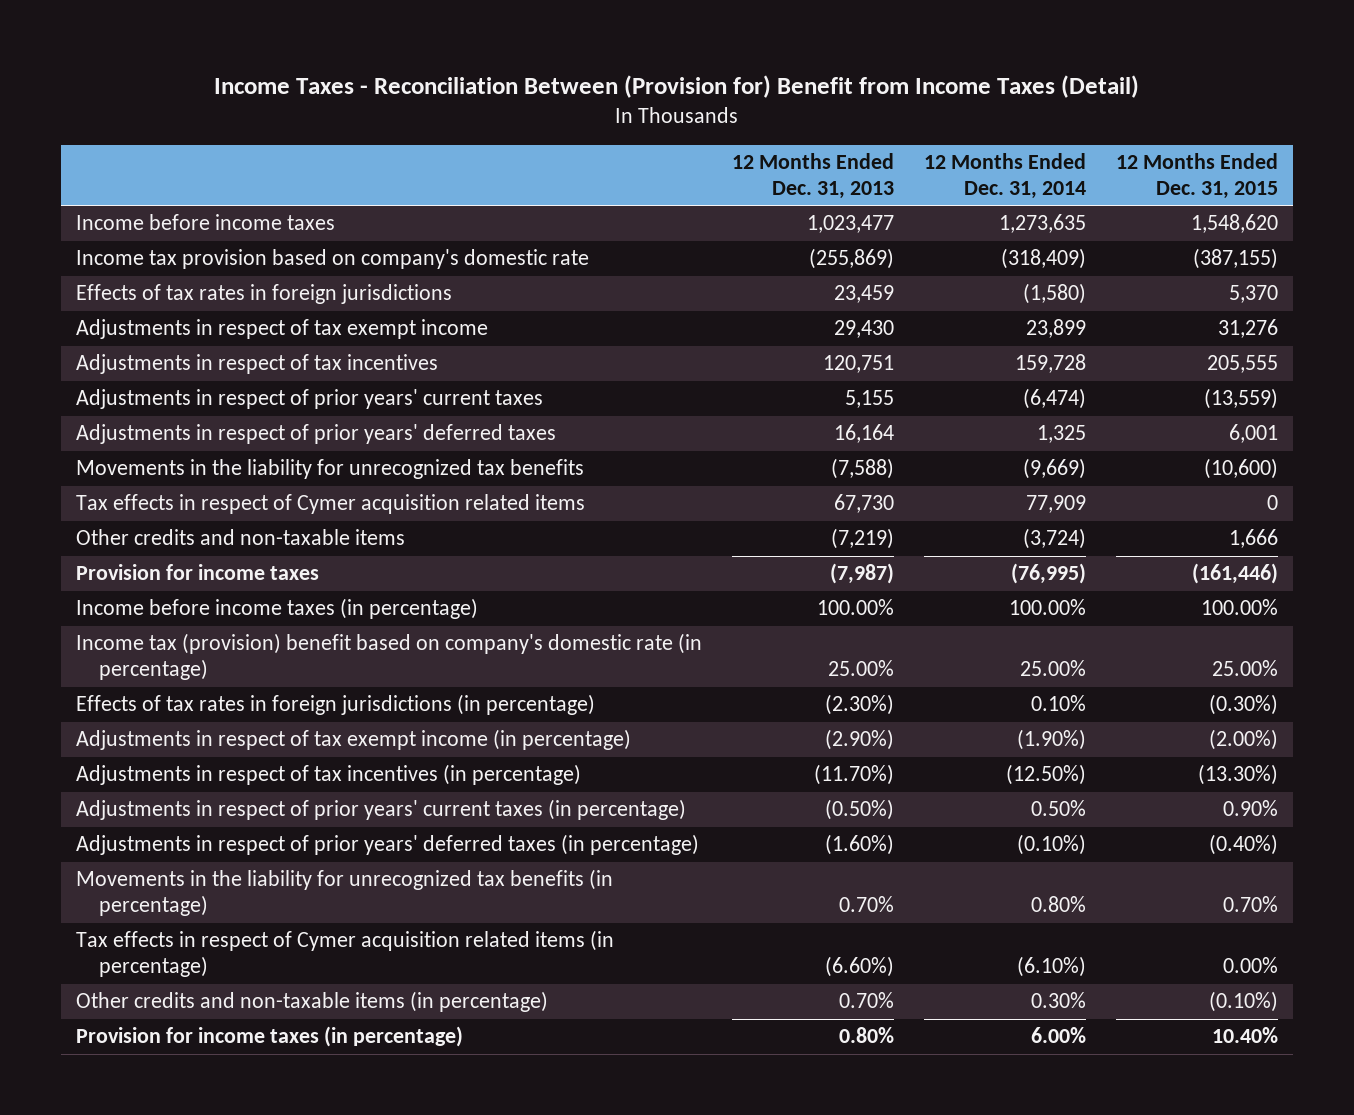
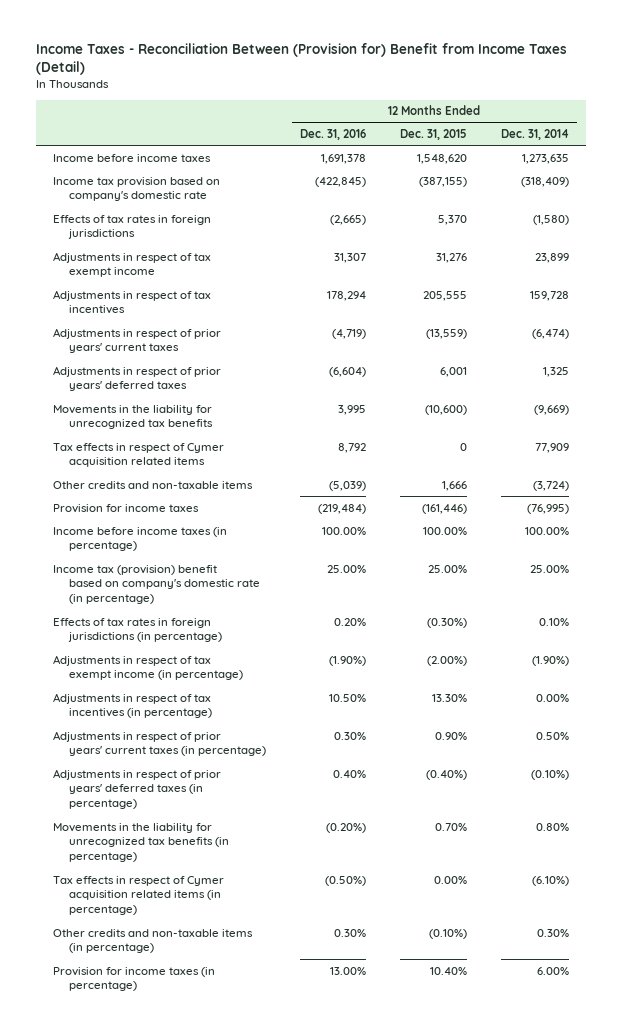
- | 12 Months Ended Dec. 31, 2013 | 12 Months Ended Dec. 31, 2014 | 12 Months Ended Dec. 31, 2015
+ | 12 Months Ended Dec. 31, 2016 | 12 Months Ended Dec. 31, 2015 | 12 Months Ended Dec. 31, 2014
- Adjustments in respect of tax incentives (in percentage) | (11.70%) | (12.50%) | (13.30%)
+ Adjustments in respect of tax incentives (in percentage) | 10.50% | 13.30% | 0.00%

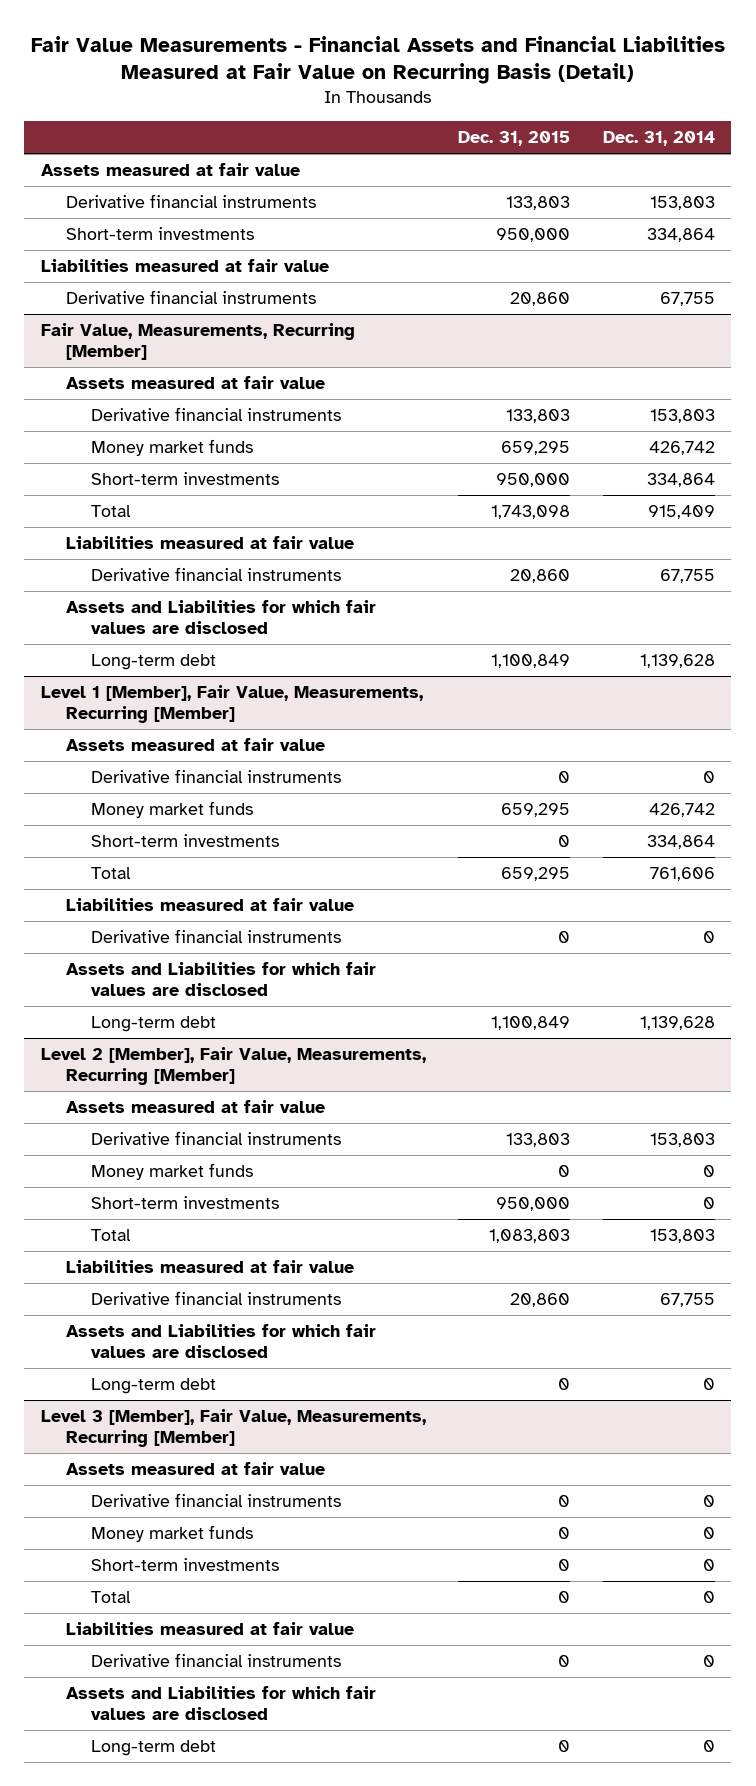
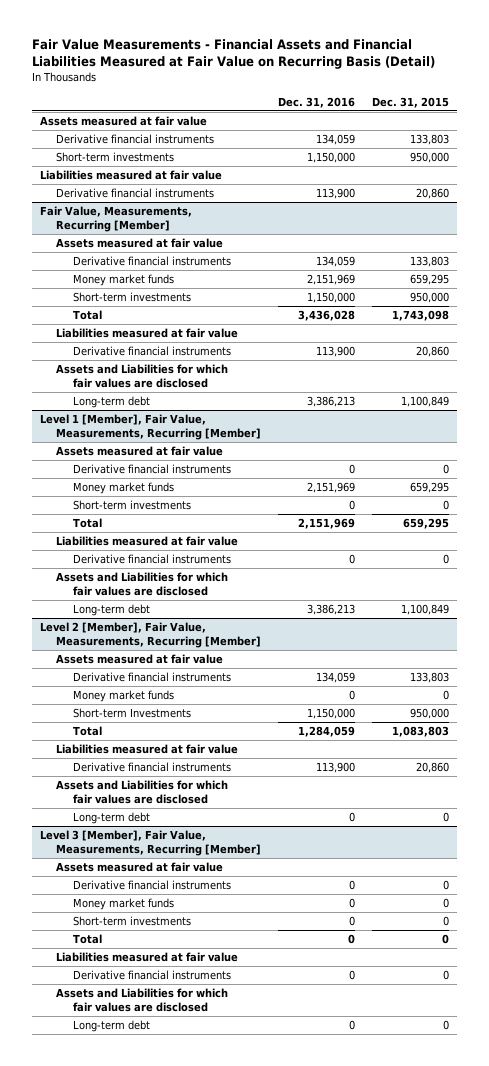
- | Dec. 31, 2015 | Dec. 31, 2014
+ | Dec. 31, 2016 | Dec. 31, 2015
@ Level 2 [Member], Fair Value, Measurements, Recurring [Member]
- Short-term investments | 950,000 | 0
+ Short-term Investments | 1,150,000 | 950,000

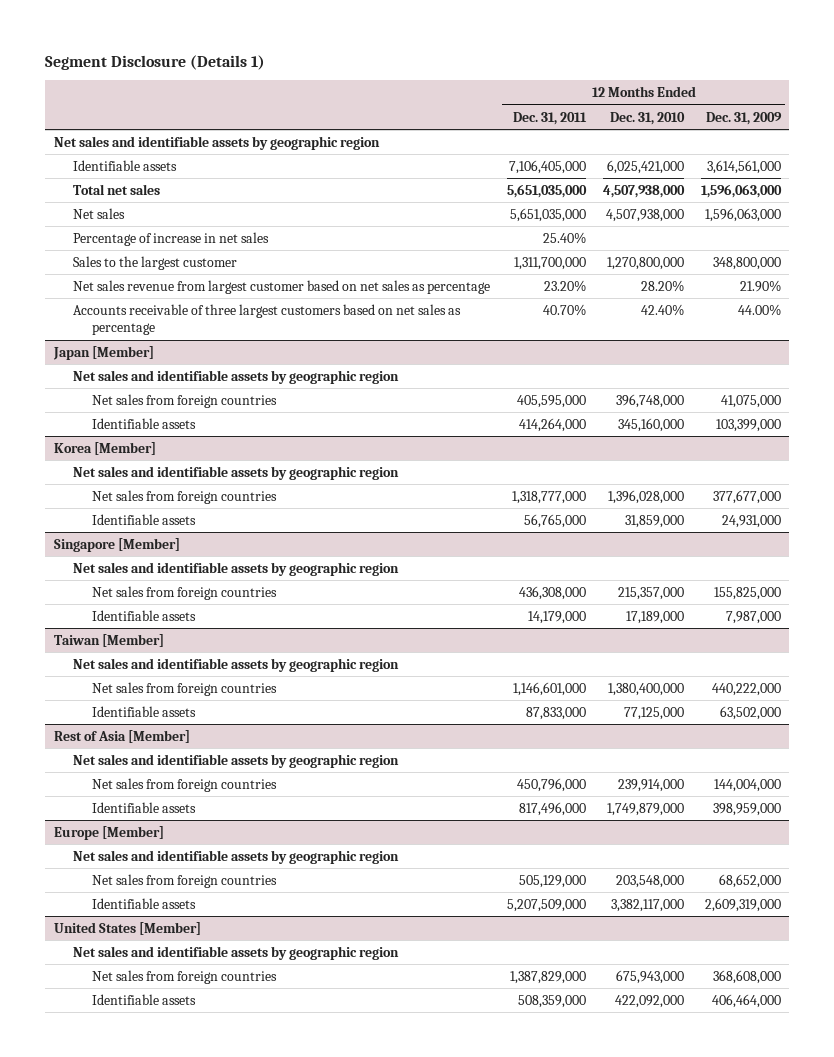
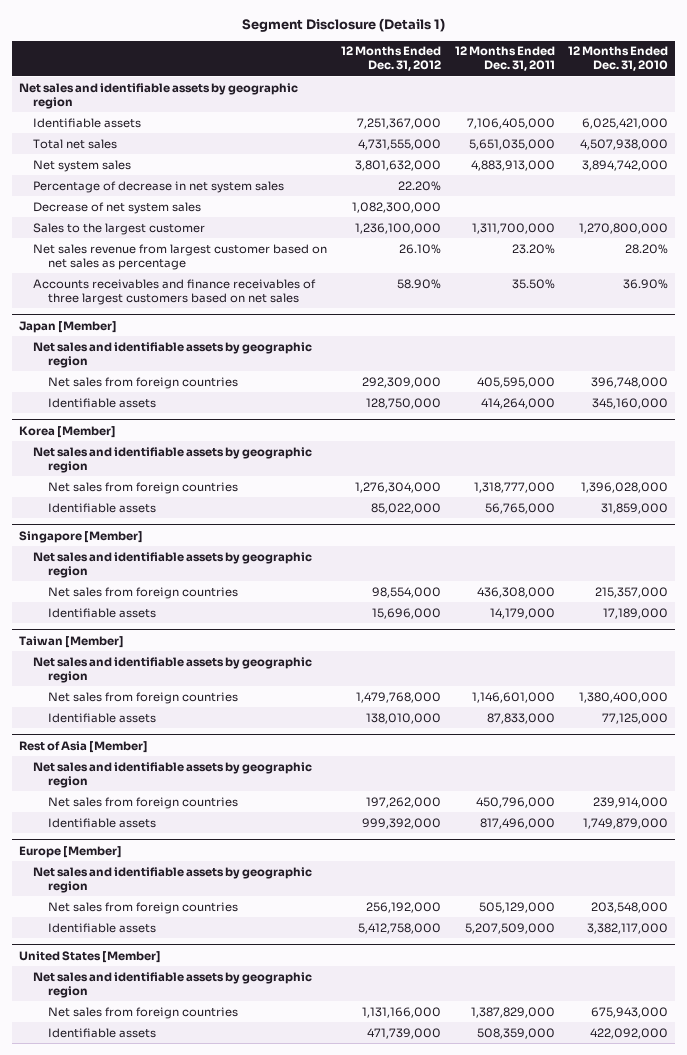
- | 12 Months Ended Dec. 31, 2011 | 12 Months Ended Dec. 31, 2010 | 12 Months Ended Dec. 31, 2009
+ | 12 Months Ended Dec. 31, 2012 | 12 Months Ended Dec. 31, 2011 | 12 Months Ended Dec. 31, 2010
- Net sales | 5,651,035,000 | 4,507,938,000 | 1,596,063,000
- Percentage of increase in net sales | 25.40% | |
+ Net system sales | 3,801,632,000 | 4,883,913,000 | 3,894,742,000
+ Percentage of decrease in net system sales | 22.20% | |
+ Decrease of net system sales | 1,082,300,000 | |
- Accounts receivable of three largest customers based on net sales as percentage | 40.70% | 42.40% | 44.00%
+ Accounts receivables and finance receivables of three largest customers based on net sales | 58.90% | 35.50% | 36.90%

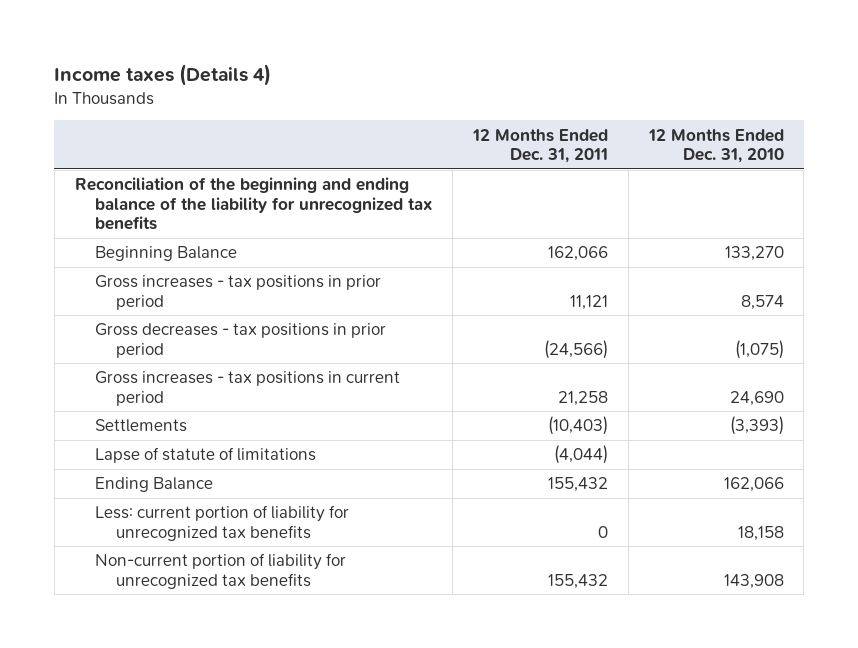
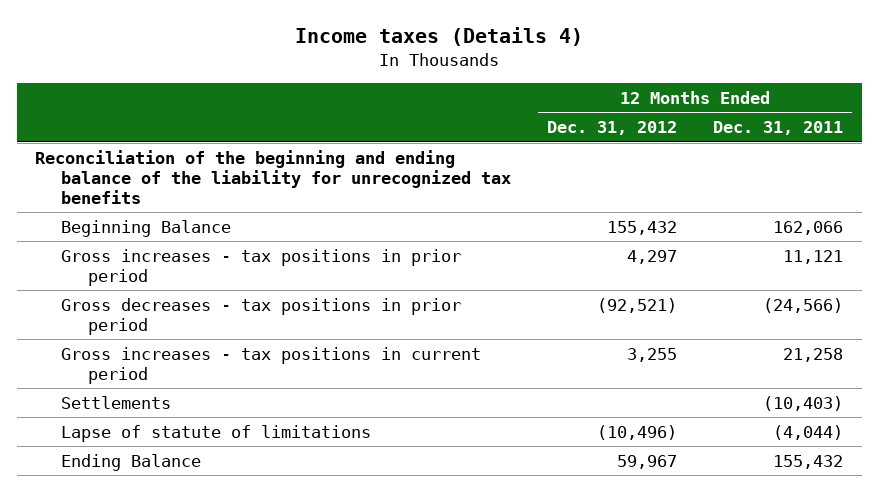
- | 12 Months Ended Dec. 31, 2011 | 12 Months Ended Dec. 31, 2010
+ | 12 Months Ended Dec. 31, 2012 | 12 Months Ended Dec. 31, 2011
- Less: current portion of liability for unrecognized tax benefits | 0 | 18,158
- Non-current portion of liability for unrecognized tax benefits | 155,432 | 143,908

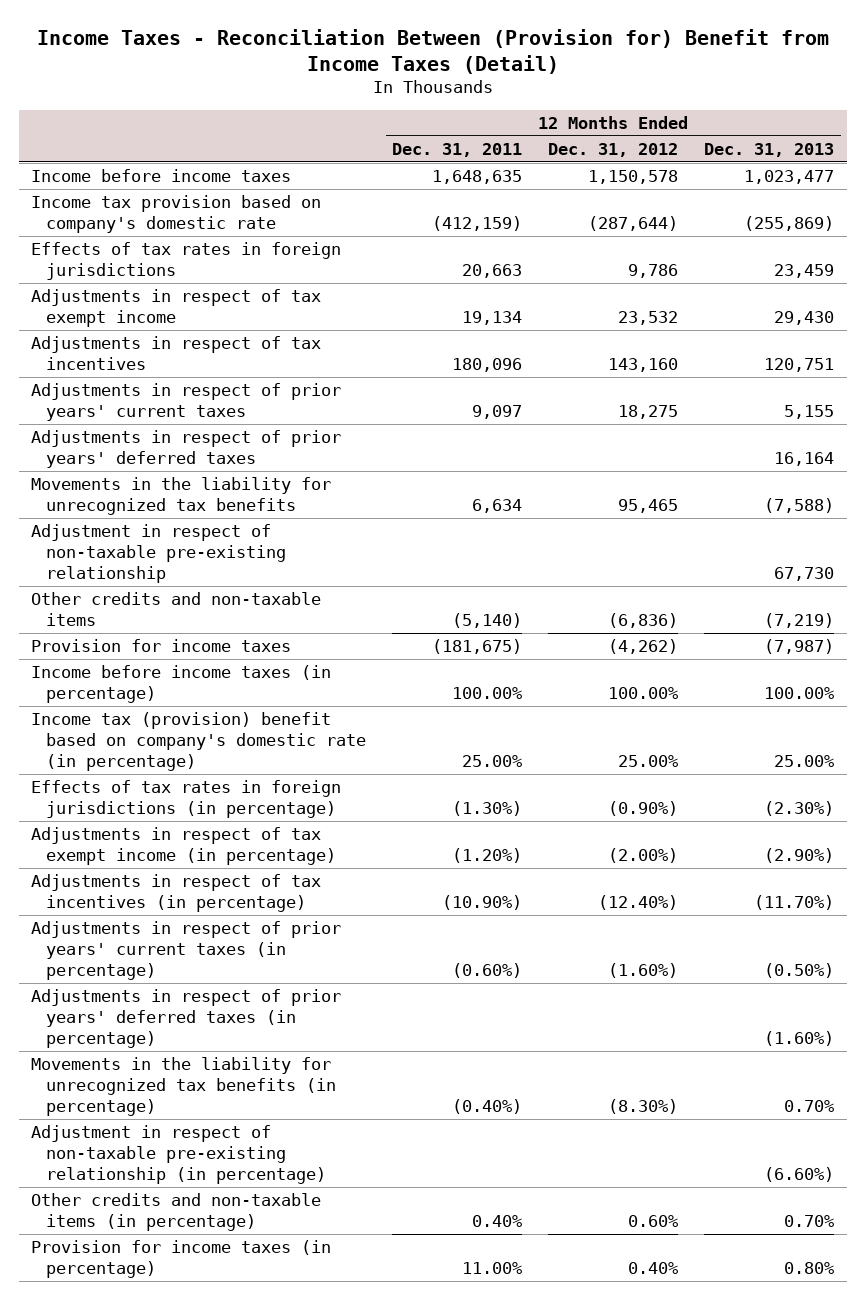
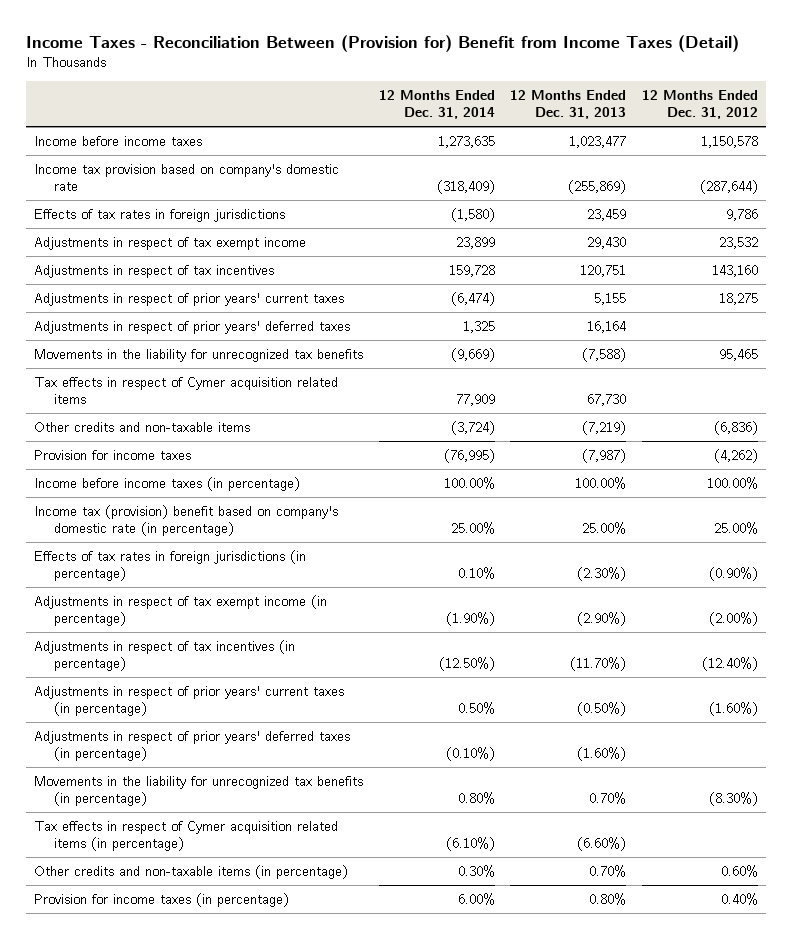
- | 12 Months Ended Dec. 31, 2011 | 12 Months Ended Dec. 31, 2012 | 12 Months Ended Dec. 31, 2013
+ | 12 Months Ended Dec. 31, 2014 | 12 Months Ended Dec. 31, 2013 | 12 Months Ended Dec. 31, 2012
- Adjustment in respect of non-taxable pre-existing relationship | | | 67,730
+ Tax effects in respect of Cymer acquisition related items | 77,909 | 67,730 |
- Adjustment in respect of non-taxable pre-existing relationship (in percentage) | | | (6.60%)
+ Tax effects in respect of Cymer acquisition related items (in percentage) | (6.10%) | (6.60%) |

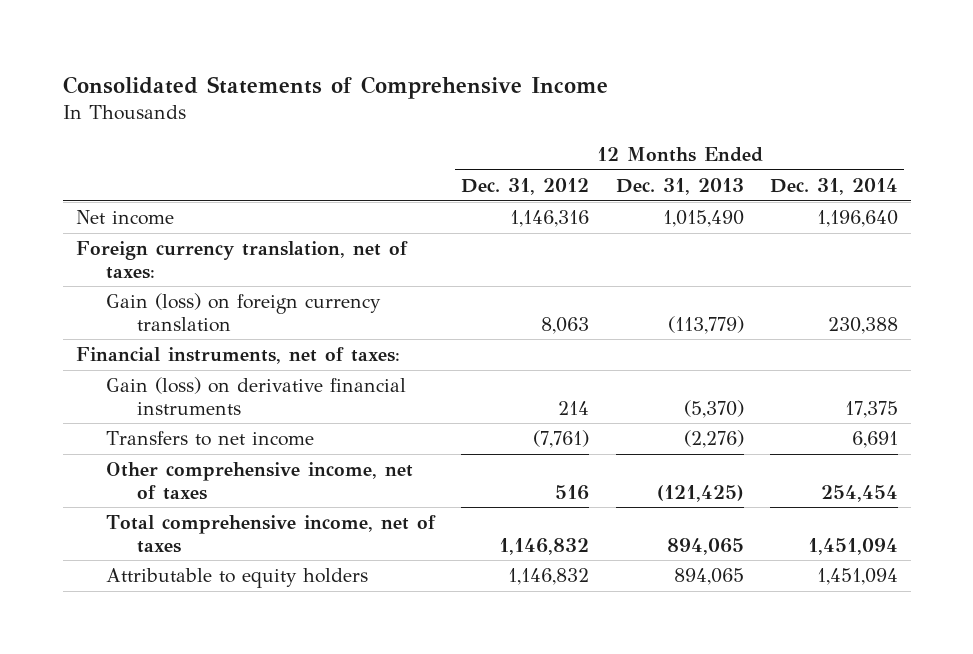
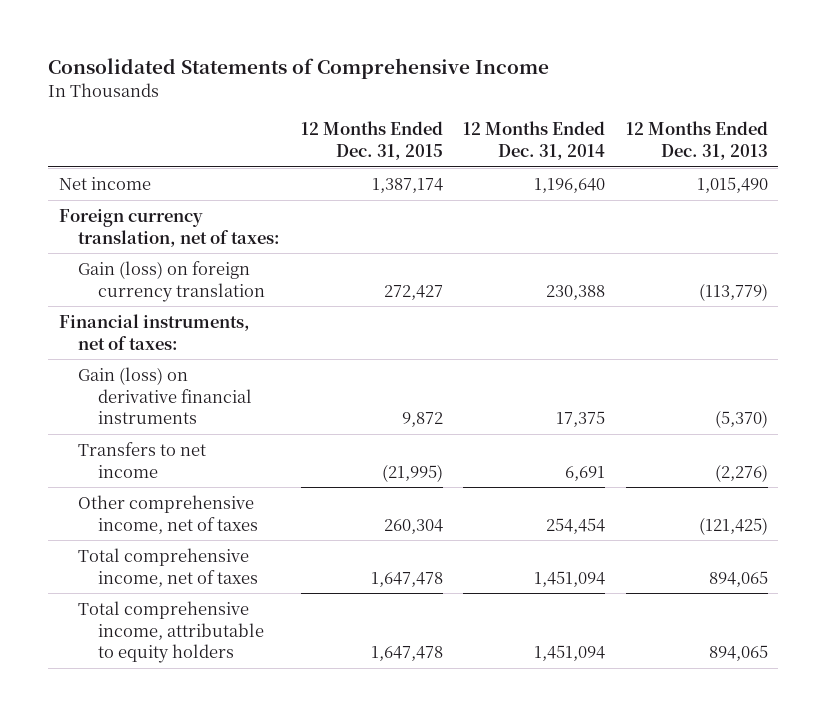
- | 12 Months Ended Dec. 31, 2012 | 12 Months Ended Dec. 31, 2013 | 12 Months Ended Dec. 31, 2014
+ | 12 Months Ended Dec. 31, 2015 | 12 Months Ended Dec. 31, 2014 | 12 Months Ended Dec. 31, 2013
- Attributable to equity holders | 1,146,832 | 894,065 | 1,451,094
+ Total comprehensive income, attributable to equity holders | 1,647,478 | 1,451,094 | 894,065

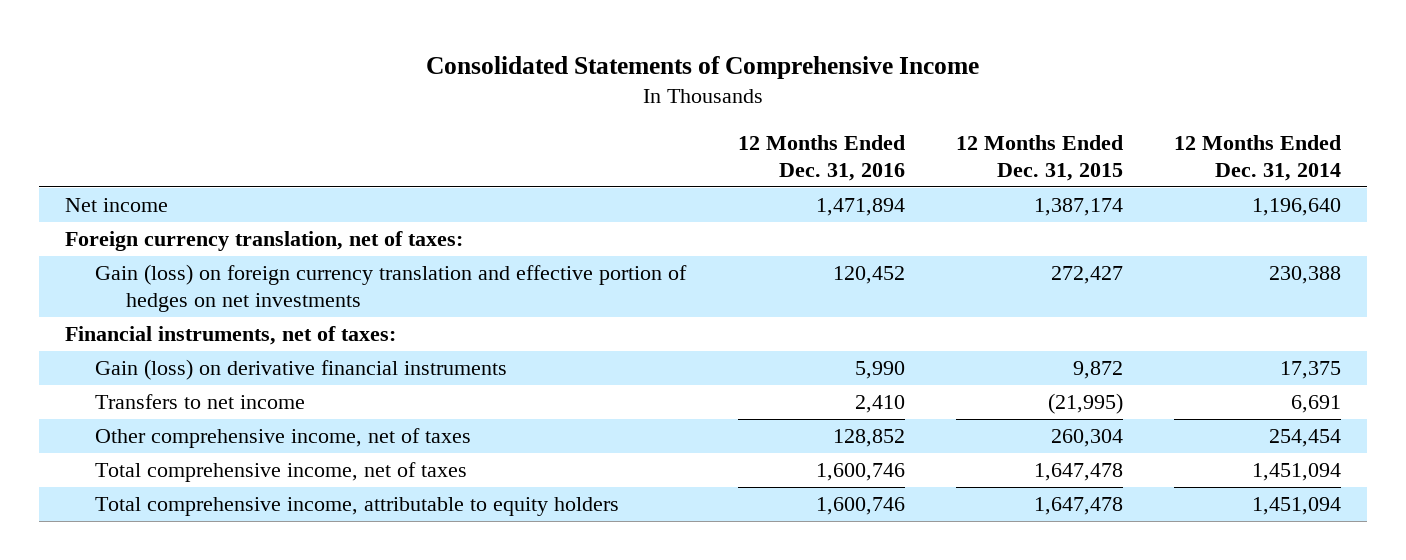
- | 12 Months Ended Dec. 31, 2015 | 12 Months Ended Dec. 31, 2014 | 12 Months Ended Dec. 31, 2013
+ | 12 Months Ended Dec. 31, 2016 | 12 Months Ended Dec. 31, 2015 | 12 Months Ended Dec. 31, 2014
- Gain (loss) on foreign currency translation | 272,427 | 230,388 | (113,779)
+ Gain (loss) on foreign currency translation and effective portion of hedges on net investments | 120,452 | 272,427 | 230,388

